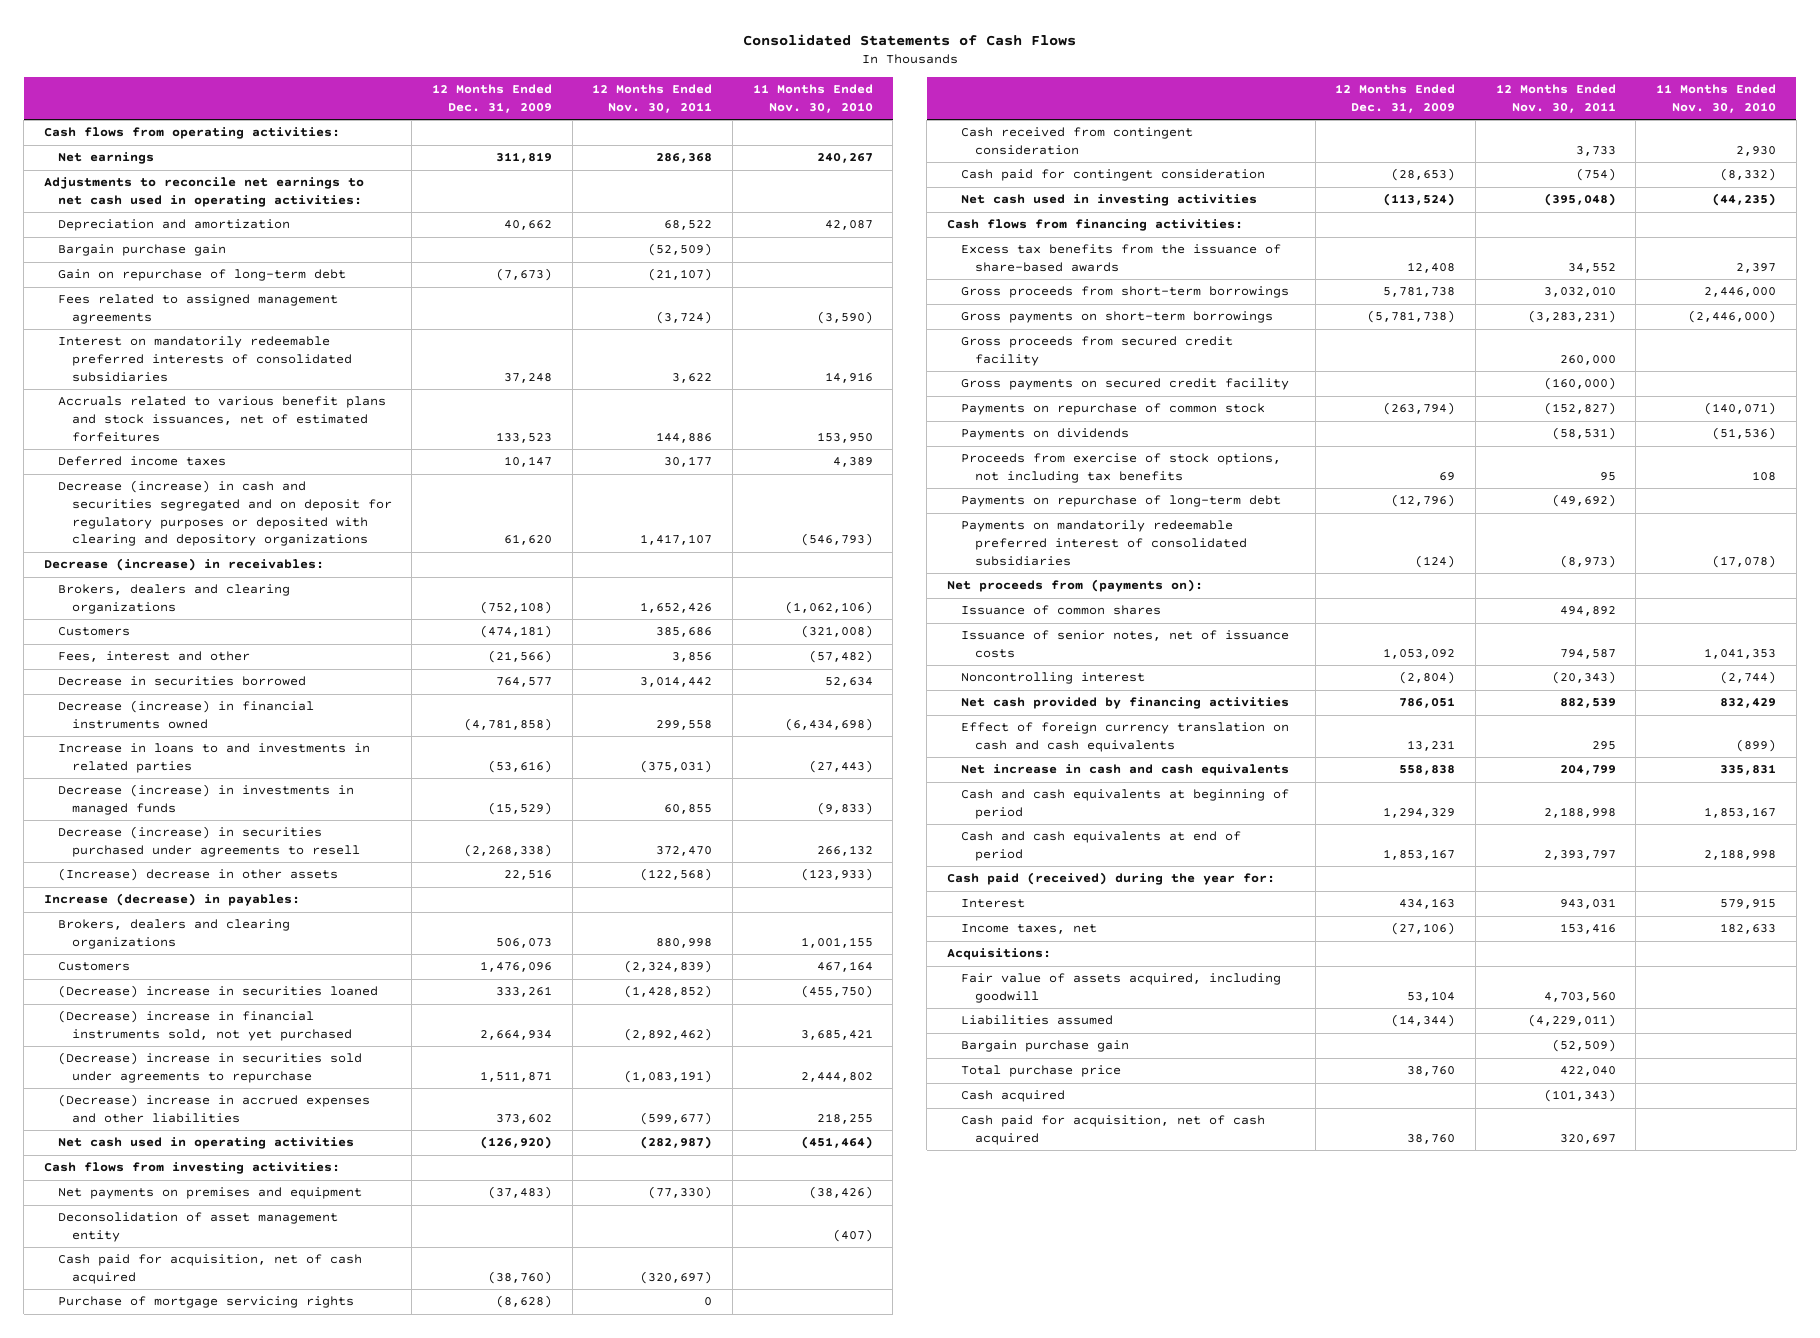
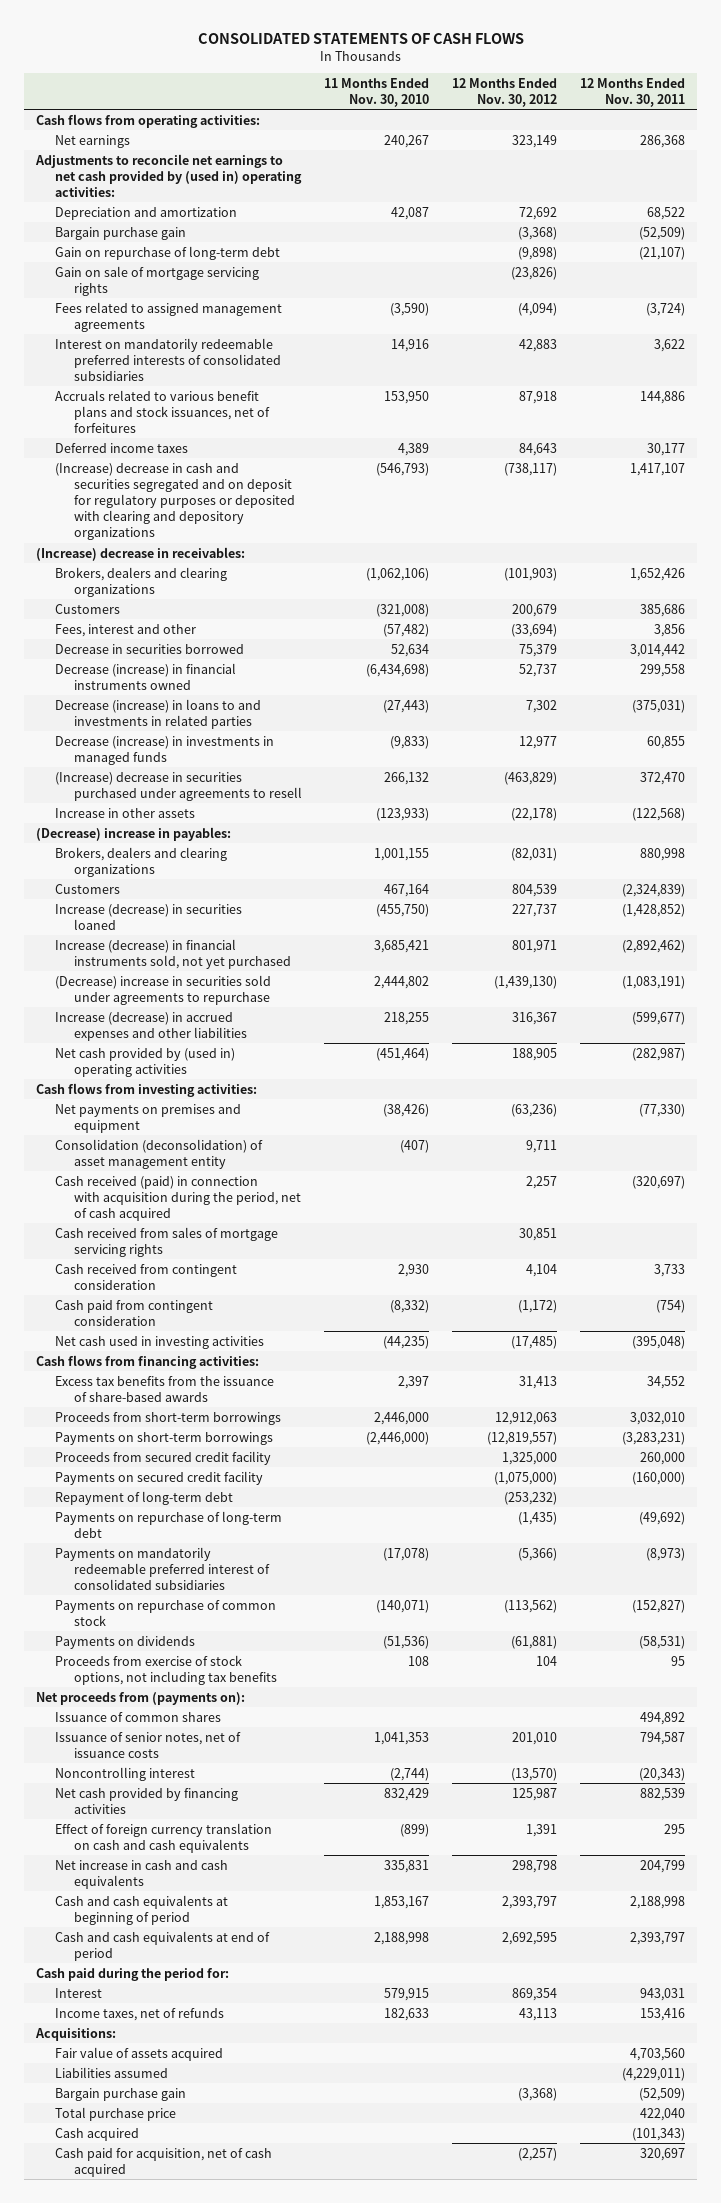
- Consolidated Statements of Cash Flows
+ CONSOLIDATED STATEMENTS OF CASH FLOWS
- | 12 Months Ended Dec. 31, 2009 | 12 Months Ended Nov. 30, 2011 | 11 Months Ended Nov. 30, 2010
+ | 11 Months Ended Nov. 30, 2010 | 12 Months Ended Nov. 30, 2012 | 12 Months Ended Nov. 30, 2011
- Adjustments to reconcile net earnings to net cash used in operating activities:
+ Adjustments to reconcile net earnings to net cash provided by (used in) operating activities:
+ Gain on sale of mortgage servicing rights | | (23,826) |
- Accruals related to various benefit plans and stock issuances, net of estimated forfeitures | 133,523 | 144,886 | 153,950
+ Accruals related to various benefit plans and stock issuances, net of forfeitures | 153,950 | 87,918 | 144,886
- Decrease (increase) in cash and securities segregated and on deposit for regulatory purposes or deposited with clearing and depository organizations | 61,620 | 1,417,107 | (546,793)
- Decrease (increase) in receivables:
+ (Increase) decrease in cash and securities segregated and on deposit for regulatory purposes or deposited with clearing and depository organizations | (546,793) | (738,117) | 1,417,107
+ (Increase) decrease in receivables:
- Increase in loans to and investments in related parties | (53,616) | (375,031) | (27,443)
+ Decrease (increase) in loans to and investments in related parties | (27,443) | 7,302 | (375,031)
- Decrease (increase) in securities purchased under agreements to resell | (2,268,338) | 372,470 | 266,132
- (Increase) decrease in other assets | 22,516 | (122,568) | (123,933)
- Increase (decrease) in payables:
+ (Increase) decrease in securities purchased under agreements to resell | 266,132 | (463,829) | 372,470
+ Increase in other assets | (123,933) | (22,178) | (122,568)
+ (Decrease) increase in payables:
- (Decrease) increase in securities loaned | 333,261 | (1,428,852) | (455,750)
- (Decrease) increase in financial instruments sold, not yet purchased | 2,664,934 | (2,892,462) | 3,685,421
+ Increase (decrease) in securities loaned | (455,750) | 227,737 | (1,428,852)
+ Increase (decrease) in financial instruments sold, not yet purchased | 3,685,421 | 801,971 | (2,892,462)
- (Decrease) increase in accrued expenses and other liabilities | 373,602 | (599,677) | 218,255
- Net cash used in operating activities | (126,920) | (282,987) | (451,464)
+ Increase (decrease) in accrued expenses and other liabilities | 218,255 | 316,367 | (599,677)
+ Net cash provided by (used in) operating activities | (451,464) | 188,905 | (282,987)
- Deconsolidation of asset management entity | | | (407)
- Cash paid for acquisition, net of cash acquired | (38,760) | (320,697) |
- Purchase of mortgage servicing rights | (8,628) | 0 |
+ Consolidation (deconsolidation) of asset management entity | (407) | 9,711 |
+ Cash received (paid) in connection with acquisition during the period, net of cash acquired | | 2,257 | (320,697)
+ Cash received from sales of mortgage servicing rights | | 30,851 |
- Cash paid for contingent consideration | (28,653) | (754) | (8,332)
+ Cash paid from contingent consideration | (8,332) | (1,172) | (754)
- Gross proceeds from short-term borrowings | 5,781,738 | 3,032,010 | 2,446,000
- Gross payments on short-term borrowings | (5,781,738) | (3,283,231) | (2,446,000)
- Gross proceeds from secured credit facility | | 260,000 |
- Gross payments on secured credit facility | | (160,000) |
+ Proceeds from short-term borrowings | 2,446,000 | 12,912,063 | 3,032,010
+ Payments on short-term borrowings | (2,446,000) | (12,819,557) | (3,283,231)
+ Proceeds from secured credit facility | | 1,325,000 | 260,000
+ Payments on secured credit facility | | (1,075,000) | (160,000)
+ Repayment of long-term debt | | (253,232) |
moved up: Payments on repurchase of long-term debt | | (1,435) | (49,692)
moved up: Payments on mandatorily redeemable preferred interest of consolidated subsidiaries | (17,078) | (5,366) | (8,973)
- Cash paid (received) during the year for:
+ Cash paid during the period for:
- Income taxes, net | (27,106) | 153,416 | 182,633
+ Income taxes, net of refunds | 182,633 | 43,113 | 153,416
- Fair value of assets acquired, including goodwill | 53,104 | 4,703,560 |
+ Fair value of assets acquired | | | 4,703,560

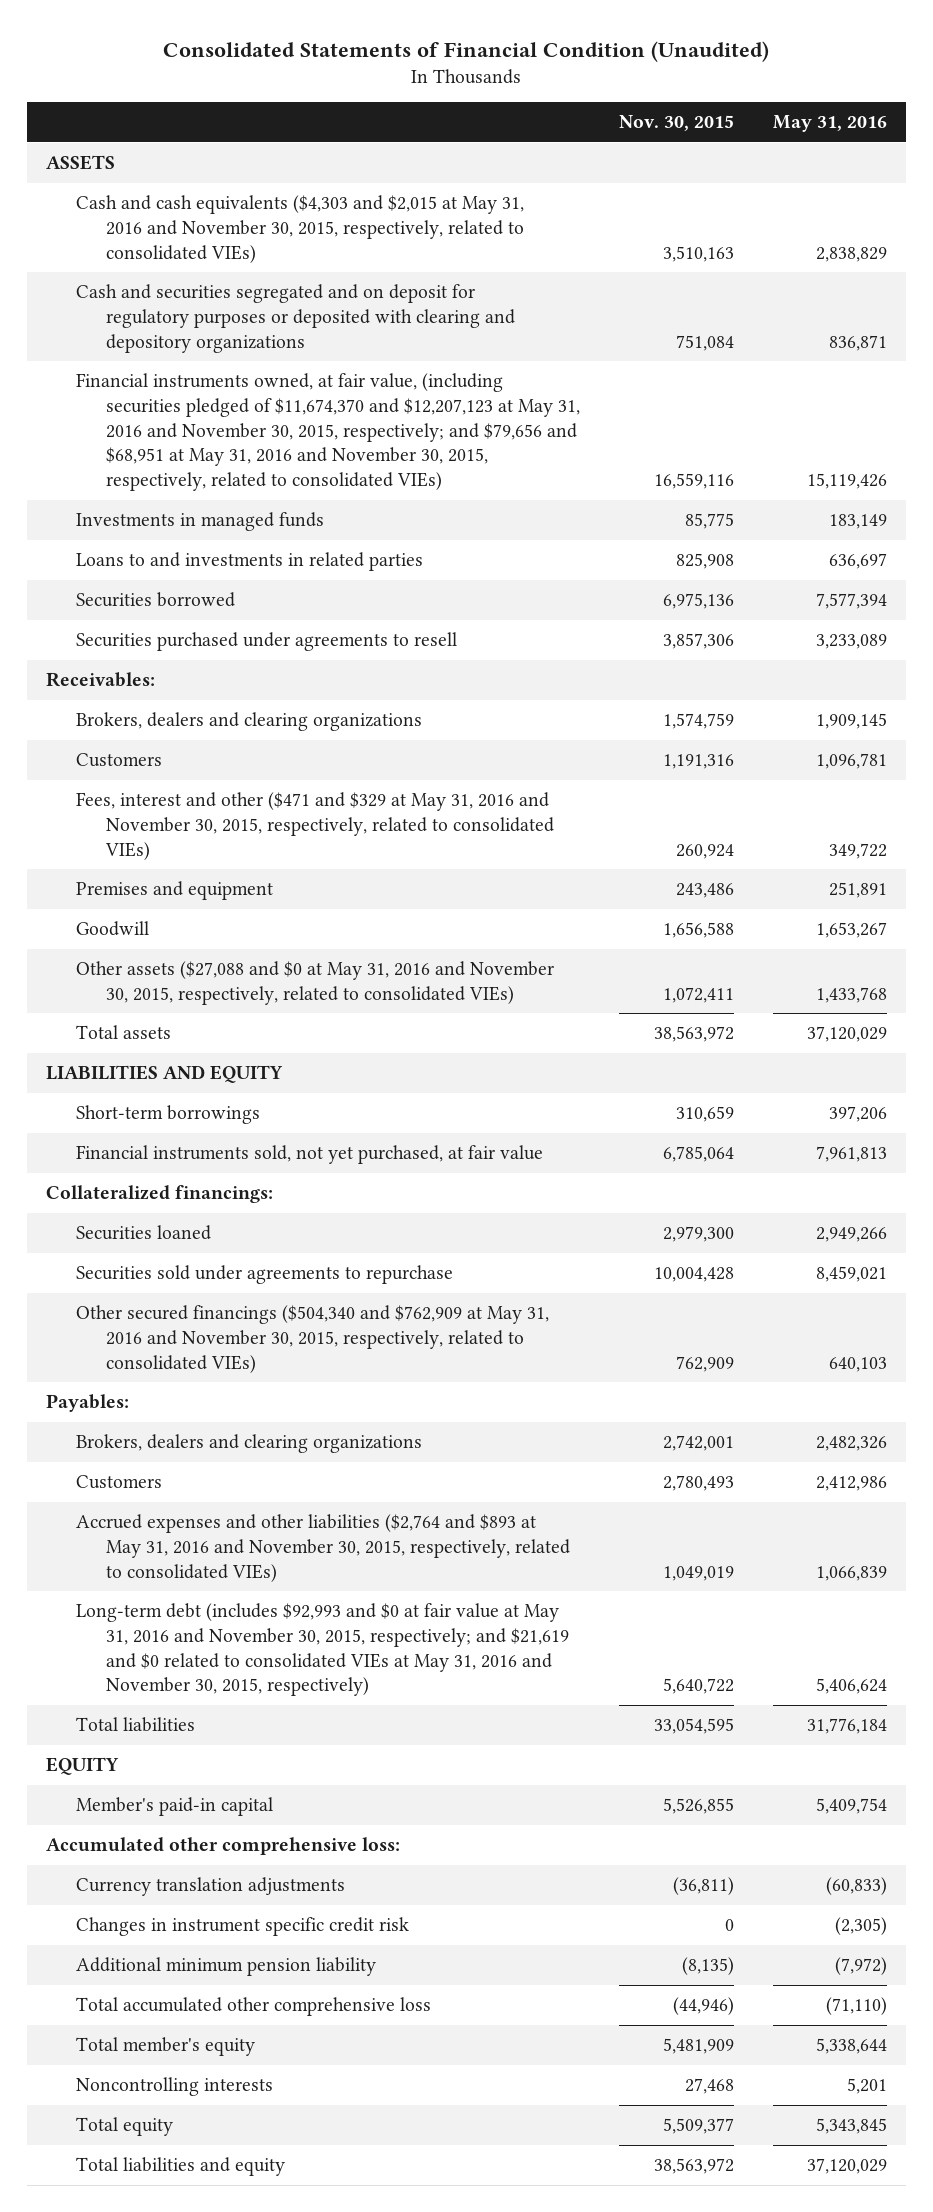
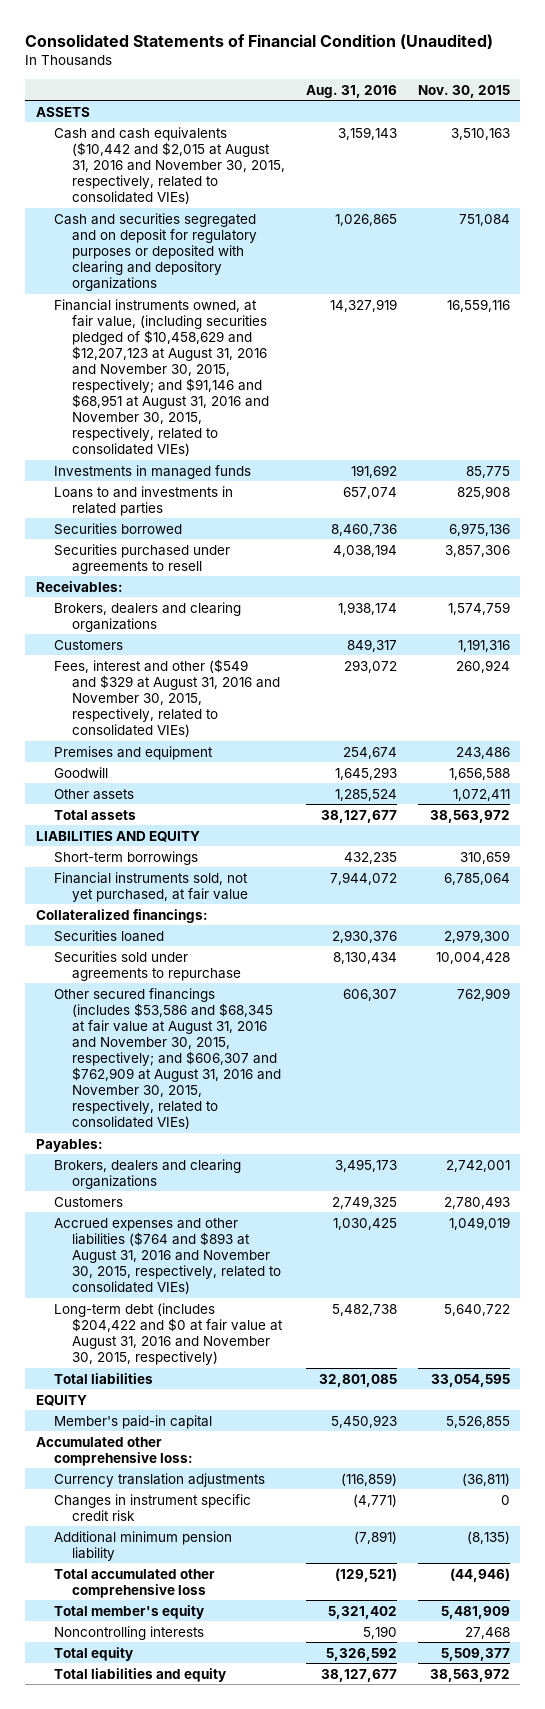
- | Nov. 30, 2015 | May 31, 2016
+ | Aug. 31, 2016 | Nov. 30, 2015
- Cash and cash equivalents ($4,303 and $2,015 at May 31, 2016 and November 30, 2015, respectively, related to consolidated VIEs) | 3,510,163 | 2,838,829
+ Cash and cash equivalents ($10,442 and $2,015 at August 31, 2016 and November 30, 2015, respectively, related to consolidated VIEs) | 3,159,143 | 3,510,163
- Financial instruments owned, at fair value, (including securities pledged of $11,674,370 and $12,207,123 at May 31, 2016 and November 30, 2015, respectively; and $79,656 and $68,951 at May 31, 2016 and November 30, 2015, respectively, related to consolidated VIEs) | 16,559,116 | 15,119,426
+ Financial instruments owned, at fair value, (including securities pledged of $10,458,629 and $12,207,123 at August 31, 2016 and November 30, 2015, respectively; and $91,146 and $68,951 at August 31, 2016 and November 30, 2015, respectively, related to consolidated VIEs) | 14,327,919 | 16,559,116
- Fees, interest and other ($471 and $329 at May 31, 2016 and November 30, 2015, respectively, related to consolidated VIEs) | 260,924 | 349,722
+ Fees, interest and other ($549 and $329 at August 31, 2016 and November 30, 2015, respectively, related to consolidated VIEs) | 293,072 | 260,924
- Other assets ($27,088 and $0 at May 31, 2016 and November 30, 2015, respectively, related to consolidated VIEs) | 1,072,411 | 1,433,768
+ Other assets | 1,285,524 | 1,072,411
- Other secured financings ($504,340 and $762,909 at May 31, 2016 and November 30, 2015, respectively, related to consolidated VIEs) | 762,909 | 640,103
+ Other secured financings (includes $53,586 and $68,345 at fair value at August 31, 2016 and November 30, 2015, respectively; and $606,307 and $762,909 at August 31, 2016 and November 30, 2015, respectively, related to consolidated VIEs) | 606,307 | 762,909
- Accrued expenses and other liabilities ($2,764 and $893 at May 31, 2016 and November 30, 2015, respectively, related to consolidated VIEs) | 1,049,019 | 1,066,839
- Long-term debt (includes $92,993 and $0 at fair value at May 31, 2016 and November 30, 2015, respectively; and $21,619 and $0 related to consolidated VIEs at May 31, 2016 and November 30, 2015, respectively) | 5,640,722 | 5,406,624
+ Accrued expenses and other liabilities ($764 and $893 at August 31, 2016 and November 30, 2015, respectively, related to consolidated VIEs) | 1,030,425 | 1,049,019
+ Long-term debt (includes $204,422 and $0 at fair value at August 31, 2016 and November 30, 2015, respectively) | 5,482,738 | 5,640,722

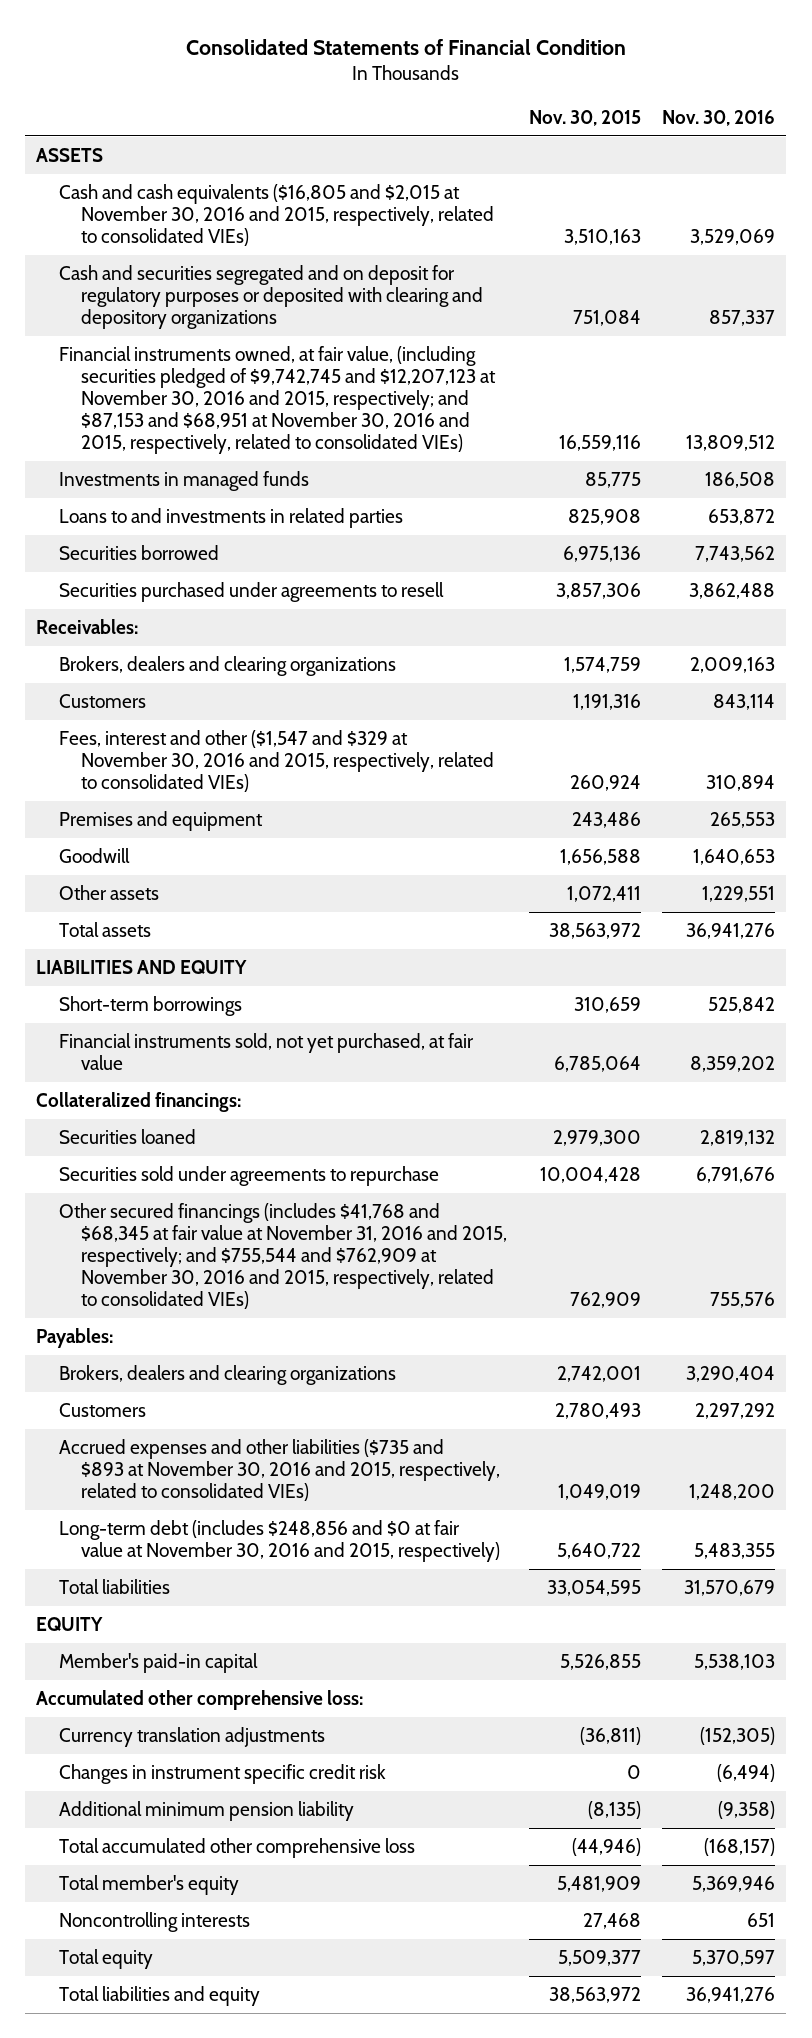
- Consolidated Statements of Financial Condition (Unaudited)
+ Consolidated Statements of Financial Condition
- | Aug. 31, 2016 | Nov. 30, 2015
+ | Nov. 30, 2015 | Nov. 30, 2016
- Cash and cash equivalents ($10,442 and $2,015 at August 31, 2016 and November 30, 2015, respectively, related to consolidated VIEs) | 3,159,143 | 3,510,163
+ Cash and cash equivalents ($16,805 and $2,015 at November 30, 2016 and 2015, respectively, related to consolidated VIEs) | 3,510,163 | 3,529,069
- Financial instruments owned, at fair value, (including securities pledged of $10,458,629 and $12,207,123 at August 31, 2016 and November 30, 2015, respectively; and $91,146 and $68,951 at August 31, 2016 and November 30, 2015, respectively, related to consolidated VIEs) | 14,327,919 | 16,559,116
+ Financial instruments owned, at fair value, (including securities pledged of $9,742,745 and $12,207,123 at November 30, 2016 and 2015, respectively; and $87,153 and $68,951 at November 30, 2016 and 2015, respectively, related to consolidated VIEs) | 16,559,116 | 13,809,512
- Fees, interest and other ($549 and $329 at August 31, 2016 and November 30, 2015, respectively, related to consolidated VIEs) | 293,072 | 260,924
+ Fees, interest and other ($1,547 and $329 at November 30, 2016 and 2015, respectively, related to consolidated VIEs) | 260,924 | 310,894
- Other secured financings (includes $53,586 and $68,345 at fair value at August 31, 2016 and November 30, 2015, respectively; and $606,307 and $762,909 at August 31, 2016 and November 30, 2015, respectively, related to consolidated VIEs) | 606,307 | 762,909
+ Other secured financings (includes $41,768 and $68,345 at fair value at November 31, 2016 and 2015, respectively; and $755,544 and $762,909 at November 30, 2016 and 2015, respectively, related to consolidated VIEs) | 762,909 | 755,576
- Accrued expenses and other liabilities ($764 and $893 at August 31, 2016 and November 30, 2015, respectively, related to consolidated VIEs) | 1,030,425 | 1,049,019
- Long-term debt (includes $204,422 and $0 at fair value at August 31, 2016 and November 30, 2015, respectively) | 5,482,738 | 5,640,722
+ Accrued expenses and other liabilities ($735 and $893 at November 30, 2016 and 2015, respectively, related to consolidated VIEs) | 1,049,019 | 1,248,200
+ Long-term debt (includes $248,856 and $0 at fair value at November 30, 2016 and 2015, respectively) | 5,640,722 | 5,483,355

